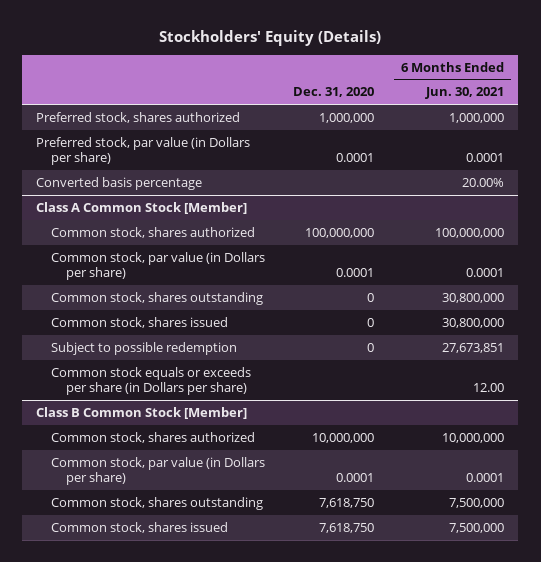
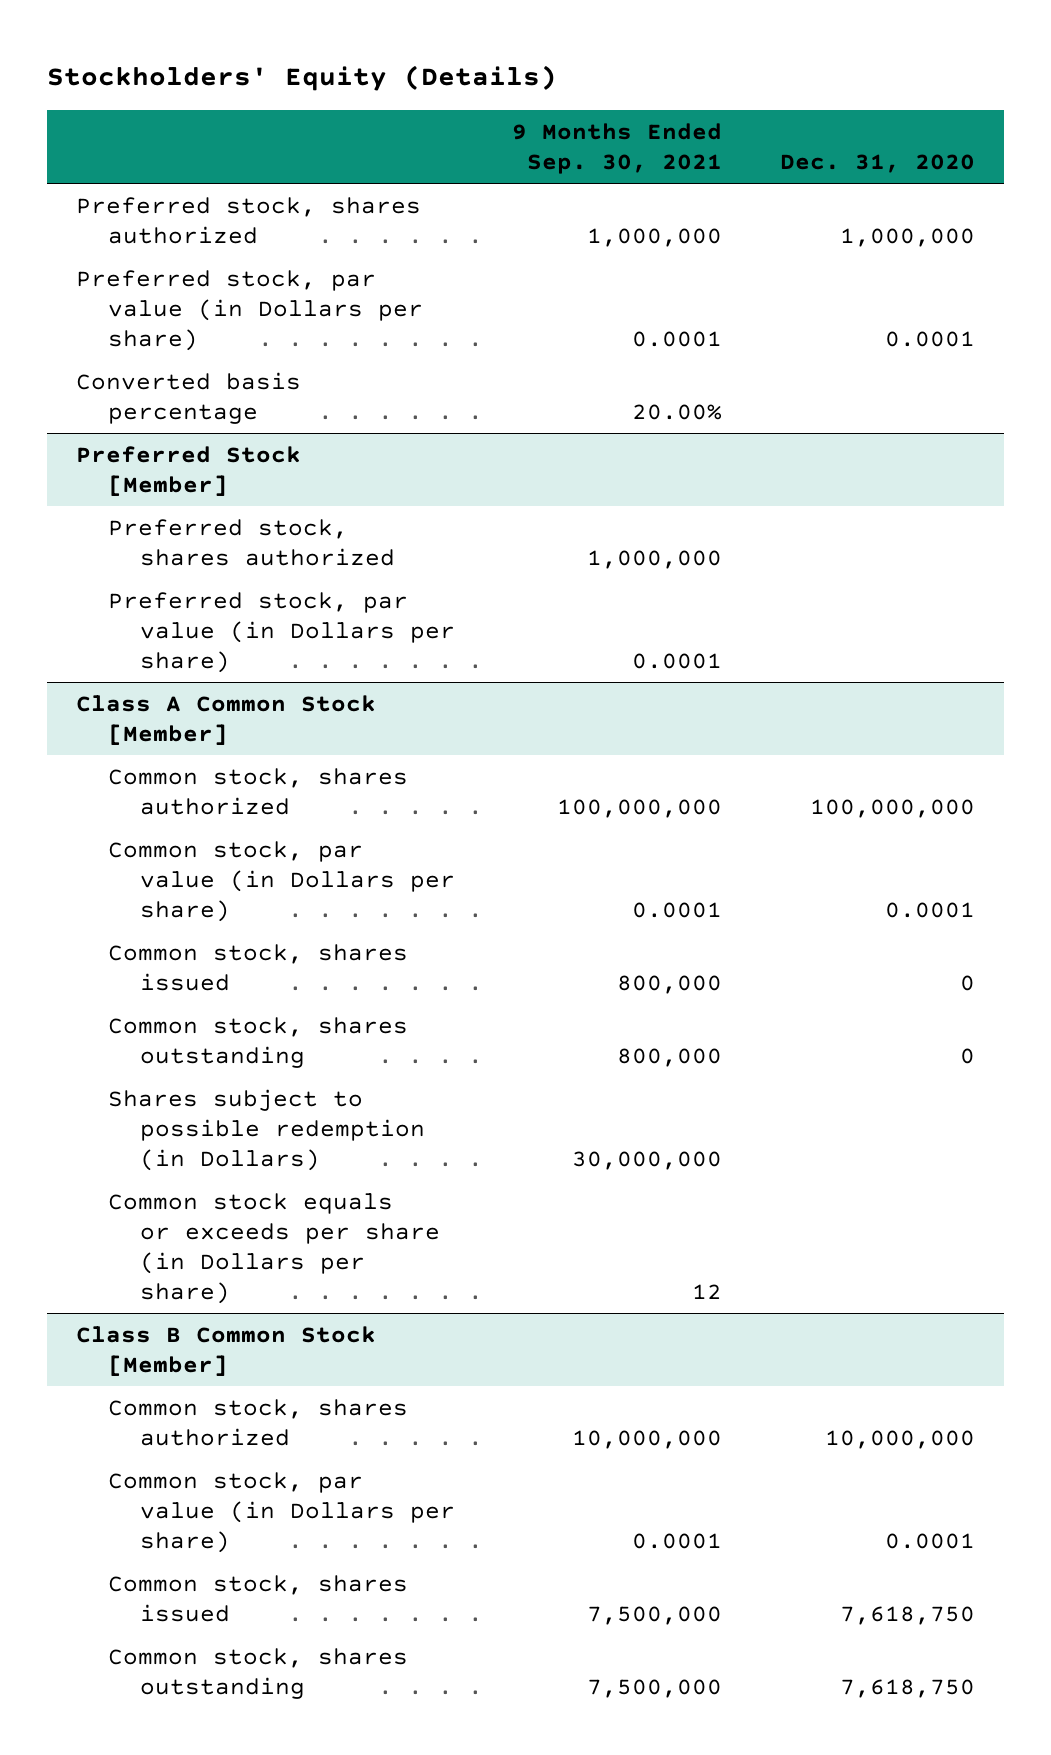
- | Dec. 31, 2020 | 6 Months Ended Jun. 30, 2021
+ | 9 Months Ended Sep. 30, 2021 | Dec. 31, 2020
+ Preferred Stock [Member]
+ Preferred stock, shares authorized | 1,000,000 |
+ Preferred stock, par value (in Dollars per share) | 0.0001 |
@ Class A Common Stock [Member]
- Subject to possible redemption | 0 | 27,673,851
moved down: Common stock, shares outstanding | 800,000 | 0
+ Shares subject to possible redemption (in Dollars) | 30,000,000 |
@ Class B Common Stock [Member]
moved down: Common stock, shares outstanding | 7,500,000 | 7,618,750

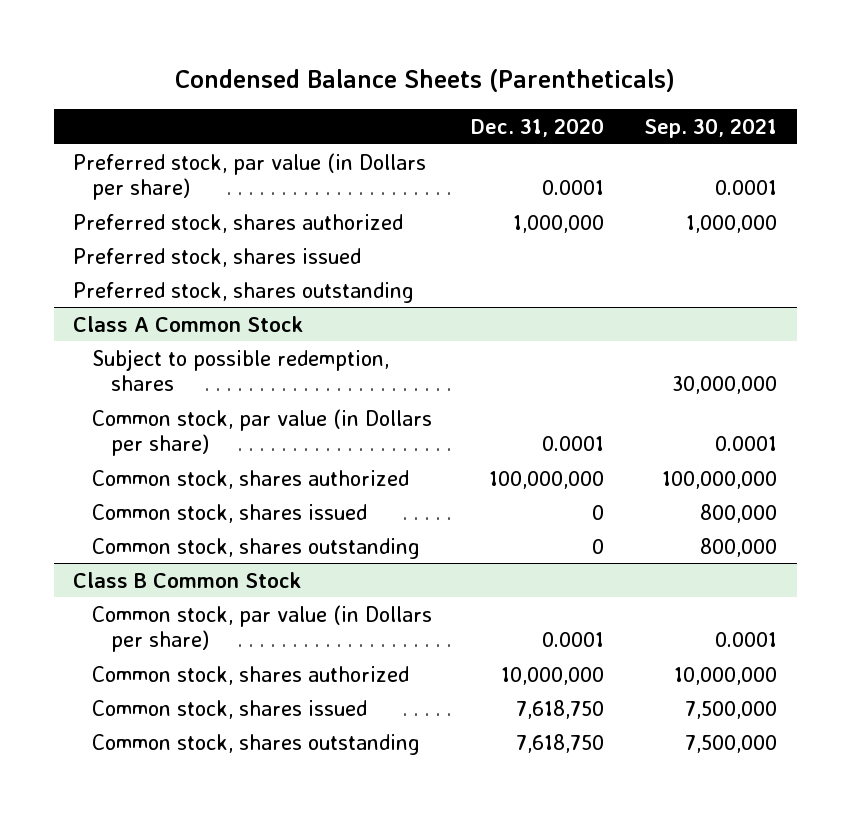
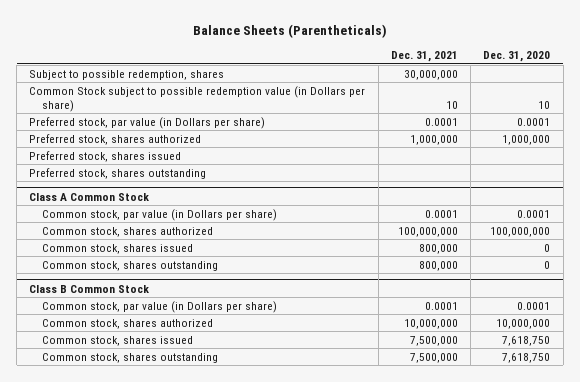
- Condensed Balance Sheets (Parentheticals)
+ Balance Sheets (Parentheticals)
- | Dec. 31, 2020 | Sep. 30, 2021
+ | Dec. 31, 2021 | Dec. 31, 2020
+ Subject to possible redemption, shares | 30,000,000 |
+ Common Stock subject to possible redemption value (in Dollars per share) | 10 | 10
@ Class A Common Stock
- Subject to possible redemption, shares | | 30,000,000

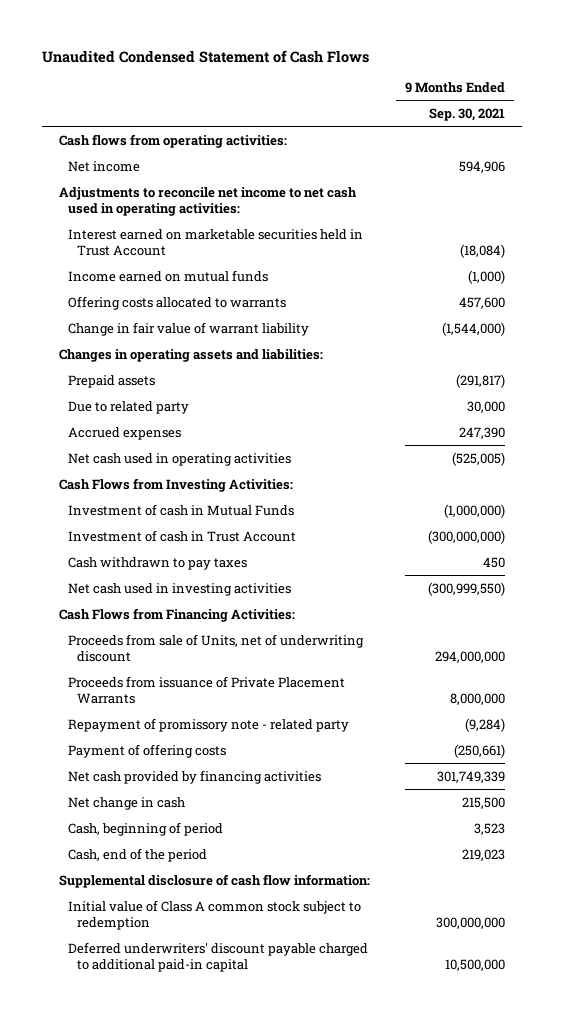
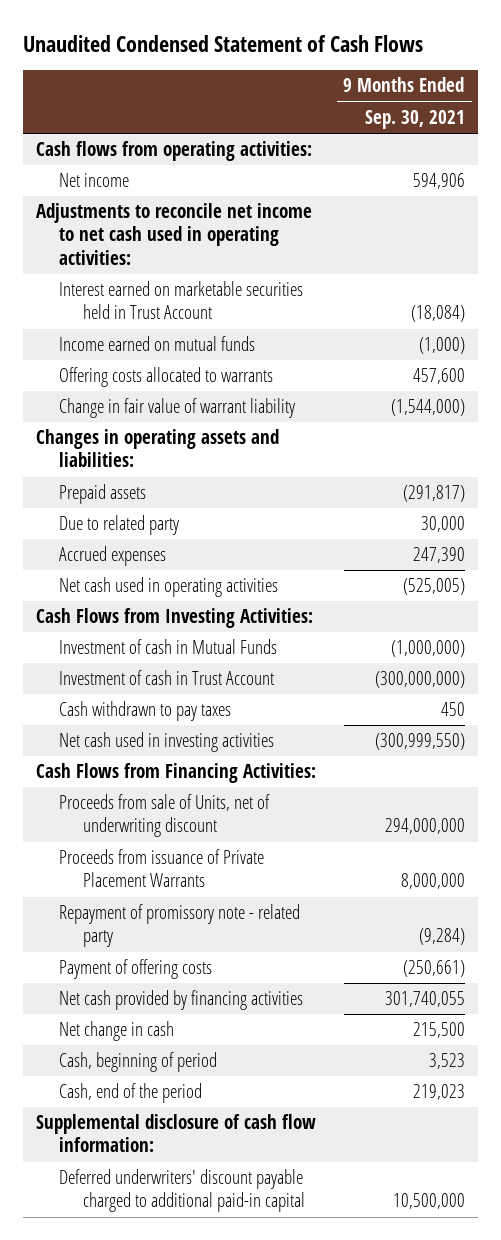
- Net cash provided by financing activities | 301,749,339
+ Net cash provided by financing activities | 301,740,055
- Initial value of Class A common stock subject to redemption | 300,000,000

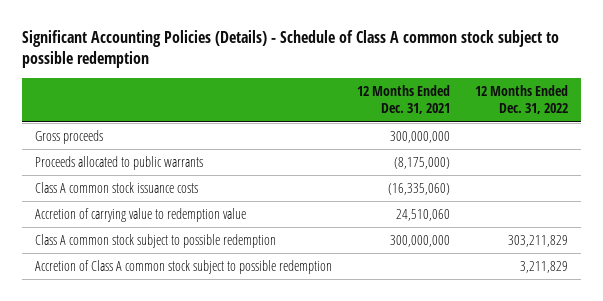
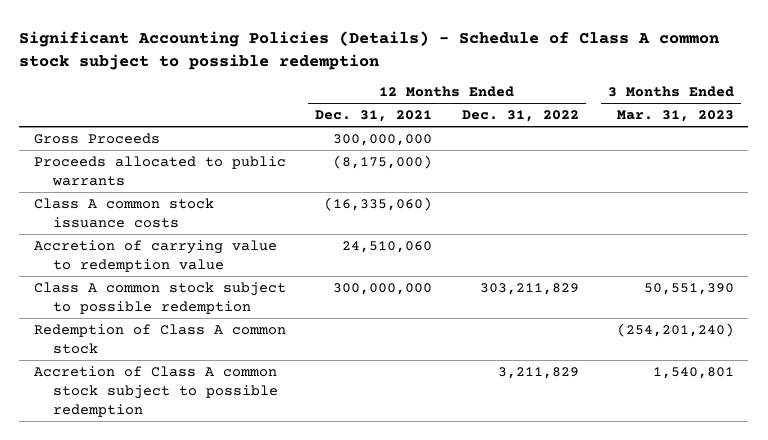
- | 12 Months Ended Dec. 31, 2021 | 12 Months Ended Dec. 31, 2022
+ | 12 Months Ended Dec. 31, 2021 | 12 Months Ended Dec. 31, 2022 | 3 Months Ended Mar. 31, 2023
- Gross proceeds | 300,000,000 |
+ Gross Proceeds | 300,000,000 | |
+ Redemption of Class A common stock | | | (254,201,240)

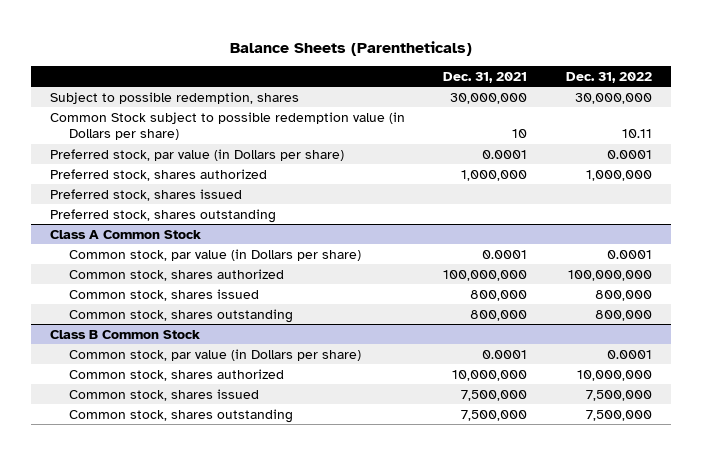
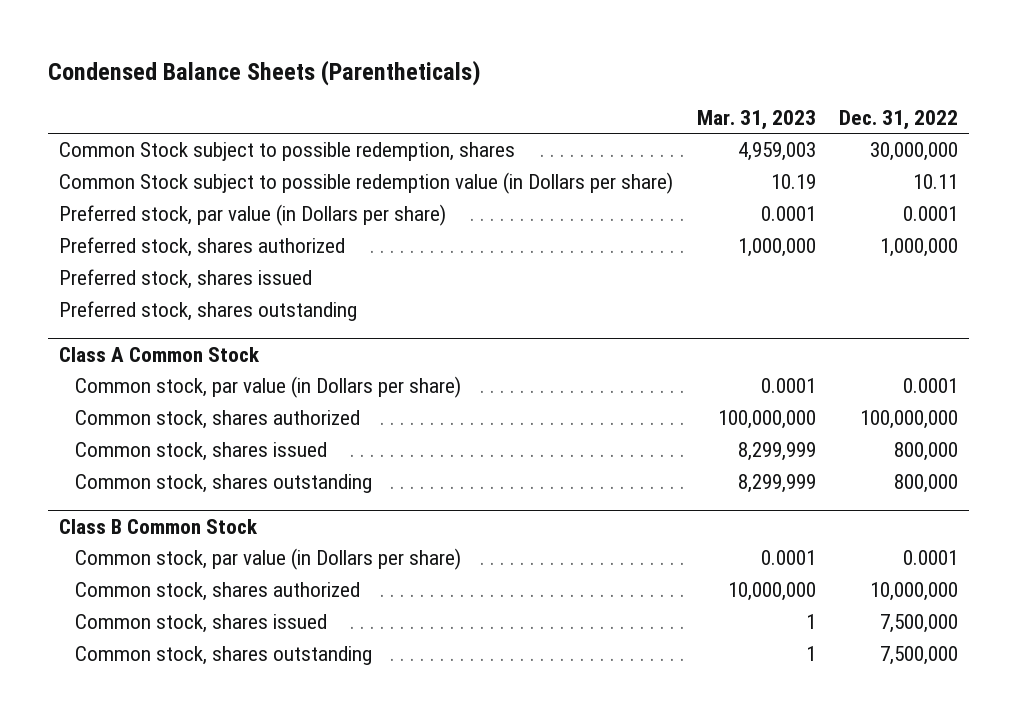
- Balance Sheets (Parentheticals)
+ Condensed Balance Sheets (Parentheticals)
- | Dec. 31, 2021 | Dec. 31, 2022
+ | Mar. 31, 2023 | Dec. 31, 2022
- Subject to possible redemption, shares | 30,000,000 | 30,000,000
+ Common Stock subject to possible redemption, shares | 4,959,003 | 30,000,000

